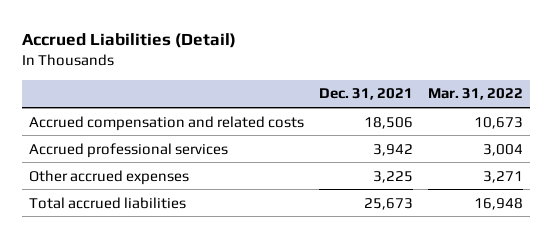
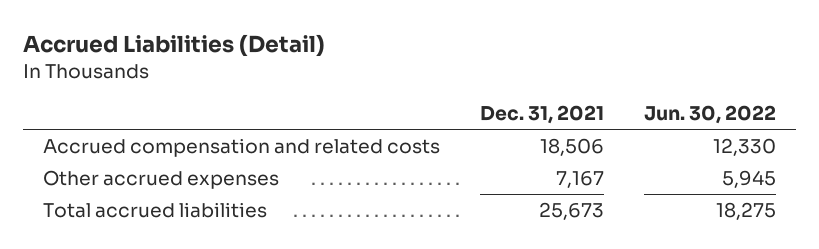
- | Dec. 31, 2021 | Mar. 31, 2022
+ | Dec. 31, 2021 | Jun. 30, 2022
- Accrued professional services | 3,942 | 3,004
- Other accrued expenses | 3,225 | 3,271
+ Other accrued expenses | 7,167 | 5,945

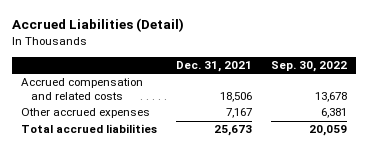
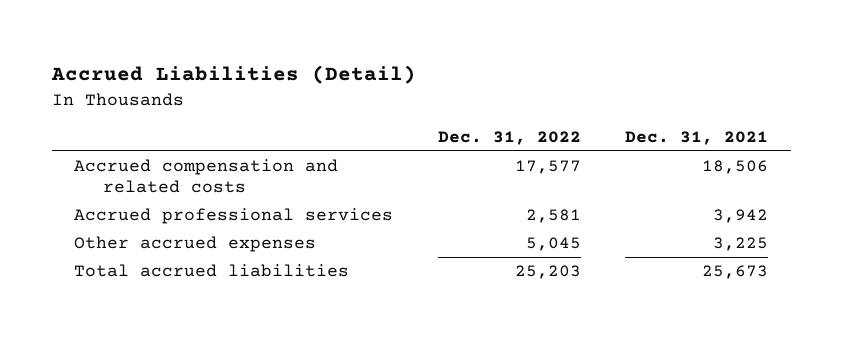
- | Dec. 31, 2021 | Sep. 30, 2022
+ | Dec. 31, 2022 | Dec. 31, 2021
- Other accrued expenses | 7,167 | 6,381
+ Accrued professional services | 2,581 | 3,942
+ Other accrued expenses | 5,045 | 3,225

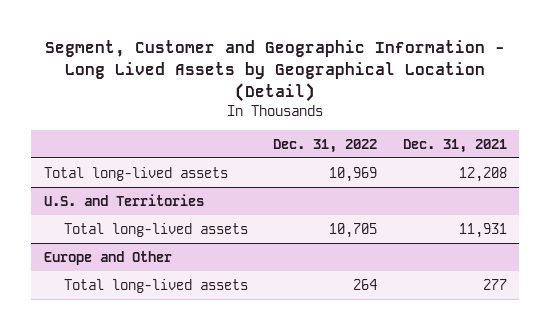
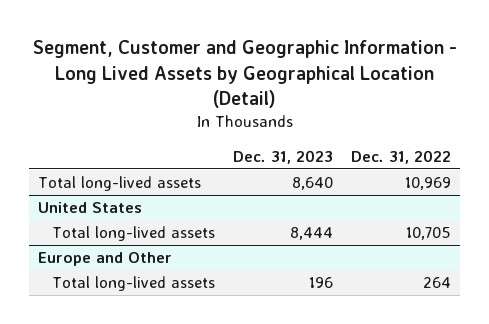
- | Dec. 31, 2022 | Dec. 31, 2021
+ | Dec. 31, 2023 | Dec. 31, 2022
- U.S. and Territories
+ United States

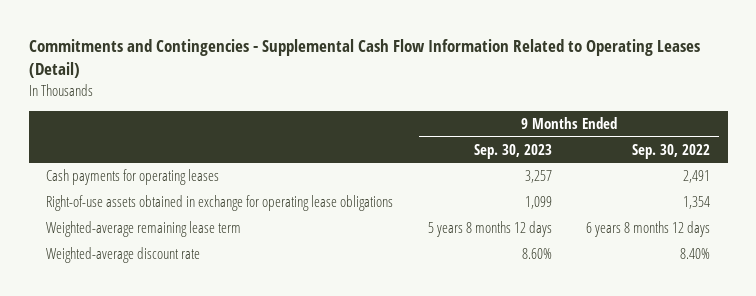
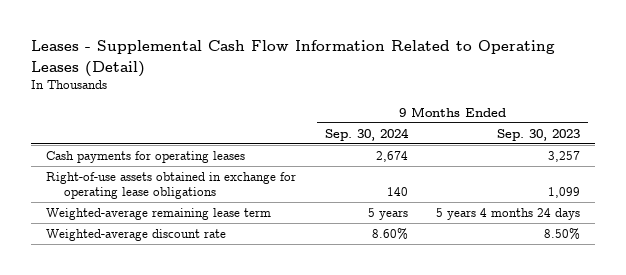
- Commitments and Contingencies - Supplemental Cash Flow Information Related to Operating Leases (Detail)
+ Leases - Supplemental Cash Flow Information Related to Operating Leases (Detail)
- | 9 Months Ended Sep. 30, 2023 | 9 Months Ended Sep. 30, 2022
+ | 9 Months Ended Sep. 30, 2024 | 9 Months Ended Sep. 30, 2023
- Weighted-average remaining lease term | 5 years 8 months 12 days | 6 years 8 months 12 days
- Weighted-average discount rate | 8.60% | 8.40%
+ Weighted-average remaining lease term | 5 years | 5 years 4 months 24 days
+ Weighted-average discount rate | 8.60% | 8.50%

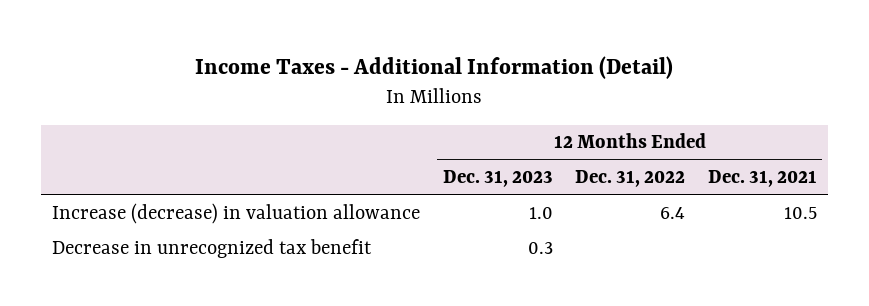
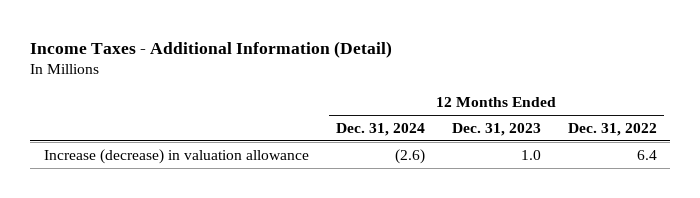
- | 12 Months Ended Dec. 31, 2023 | 12 Months Ended Dec. 31, 2022 | 12 Months Ended Dec. 31, 2021
+ | 12 Months Ended Dec. 31, 2024 | 12 Months Ended Dec. 31, 2023 | 12 Months Ended Dec. 31, 2022
- Decrease in unrecognized tax benefit | 0.3 | |

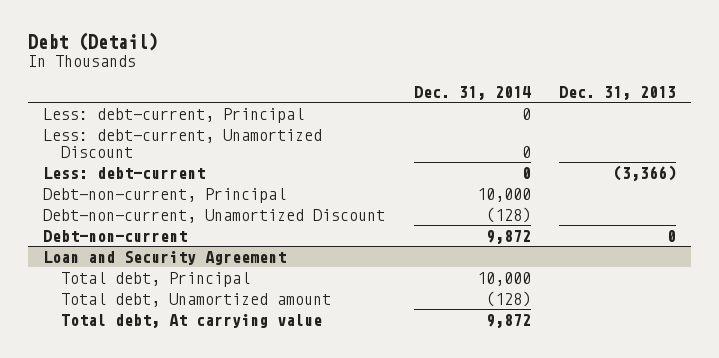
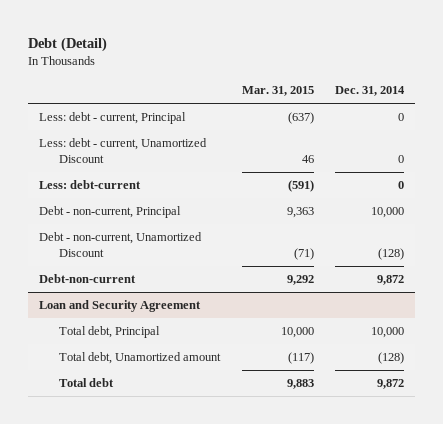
- | Dec. 31, 2014 | Dec. 31, 2013
+ | Mar. 31, 2015 | Dec. 31, 2014
- Less: debt-current, Principal | 0 |
- Less: debt-current, Unamortized Discount | 0 |
+ Less: debt - current, Principal | (637) | 0
+ Less: debt - current, Unamortized Discount | 46 | 0
- Debt-non-current, Principal | 10,000 |
- Debt-non-current, Unamortized Discount | (128) |
+ Debt - non-current, Principal | 9,363 | 10,000
+ Debt - non-current, Unamortized Discount | (71) | (128)
@ Loan and Security Agreement
- Total debt, At carrying value | 9,872 |
+ Total debt | 9,883 | 9,872

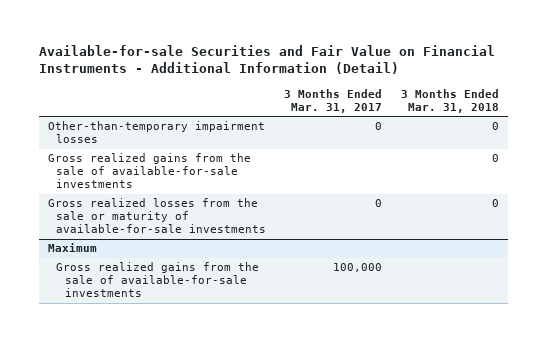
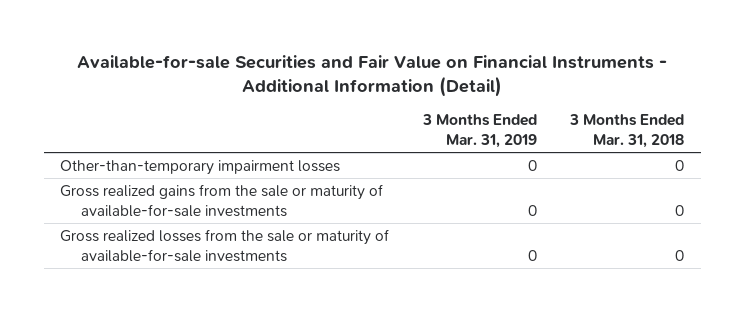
- | 3 Months Ended Mar. 31, 2017 | 3 Months Ended Mar. 31, 2018
+ | 3 Months Ended Mar. 31, 2019 | 3 Months Ended Mar. 31, 2018
- Gross realized gains from the sale of available-for-sale investments | | 0
+ Gross realized gains from the sale or maturity of available-for-sale investments | 0 | 0
- Maximum
- Gross realized gains from the sale of available-for-sale investments | 100,000 |

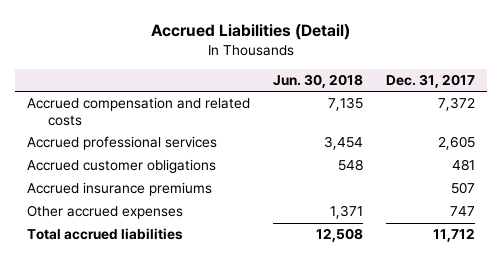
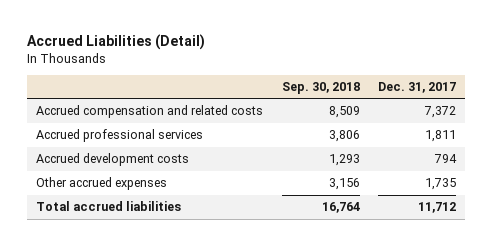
- | Jun. 30, 2018 | Dec. 31, 2017
+ | Sep. 30, 2018 | Dec. 31, 2017
- Accrued professional services | 3,454 | 2,605
- Accrued customer obligations | 548 | 481
- Accrued insurance premiums | | 507
- Other accrued expenses | 1,371 | 747
+ Accrued professional services | 3,806 | 1,811
+ Accrued development costs | 1,293 | 794
+ Other accrued expenses | 3,156 | 1,735

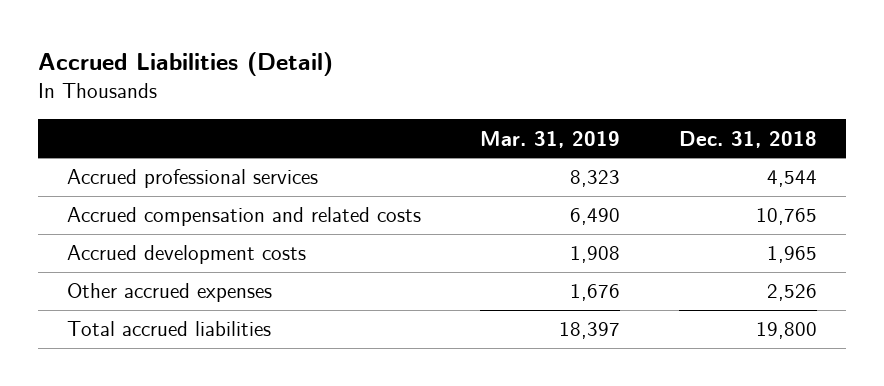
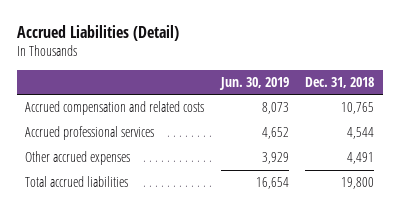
- | Mar. 31, 2019 | Dec. 31, 2018
+ | Jun. 30, 2019 | Dec. 31, 2018
- Accrued development costs | 1,908 | 1,965
- Other accrued expenses | 1,676 | 2,526
moved down: Accrued professional services | 4,652 | 4,544
+ Other accrued expenses | 3,929 | 4,491

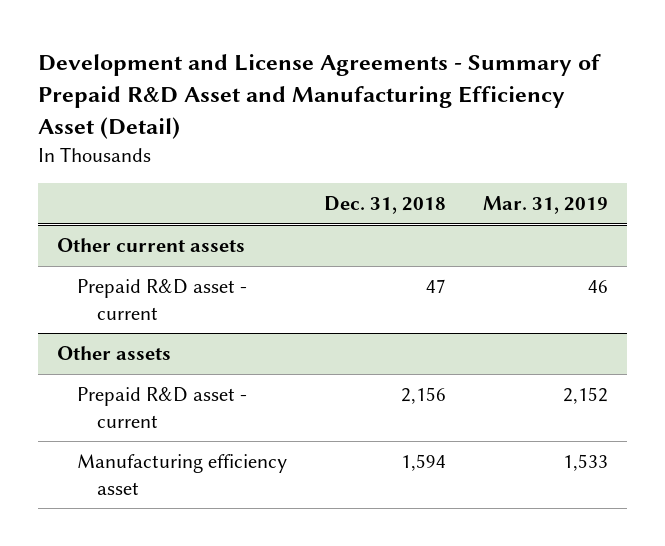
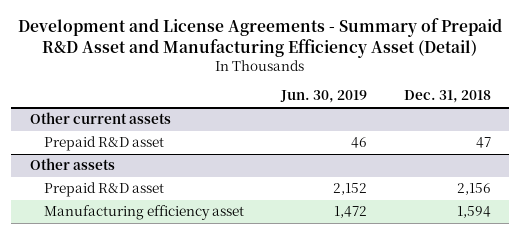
- | Dec. 31, 2018 | Mar. 31, 2019
+ | Jun. 30, 2019 | Dec. 31, 2018
@ Other current assets
- Prepaid R&D asset - current | 47 | 46
+ Prepaid R&D asset | 46 | 47
@ Other assets
- Prepaid R&D asset - current | 2,156 | 2,152
+ Prepaid R&D asset | 2,152 | 2,156

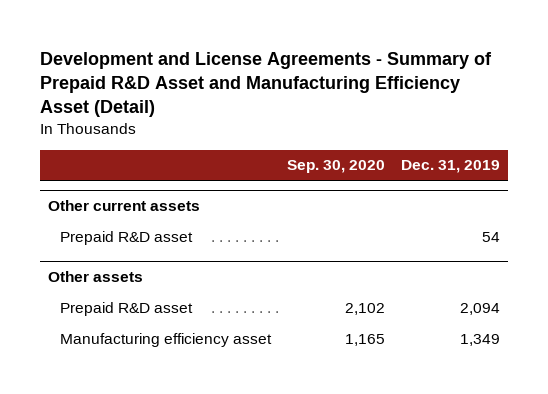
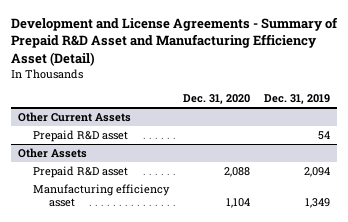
- | Sep. 30, 2020 | Dec. 31, 2019
+ | Dec. 31, 2020 | Dec. 31, 2019
- Other current assets
+ Other Current Assets
- Other assets
+ Other Assets

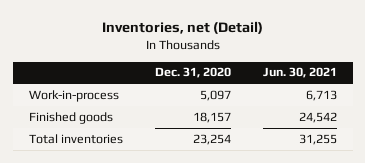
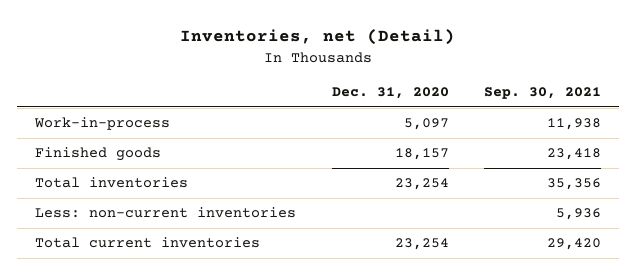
- | Dec. 31, 2020 | Jun. 30, 2021
+ | Dec. 31, 2020 | Sep. 30, 2021
+ Less: non-current inventories | | 5,936
+ Total current inventories | 23,254 | 29,420

